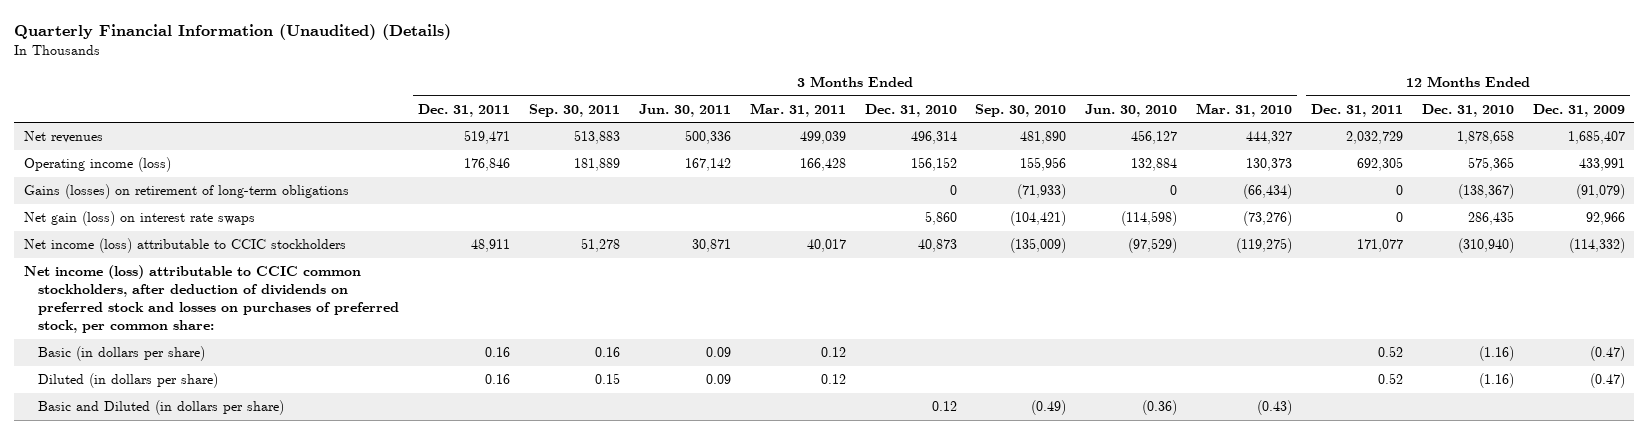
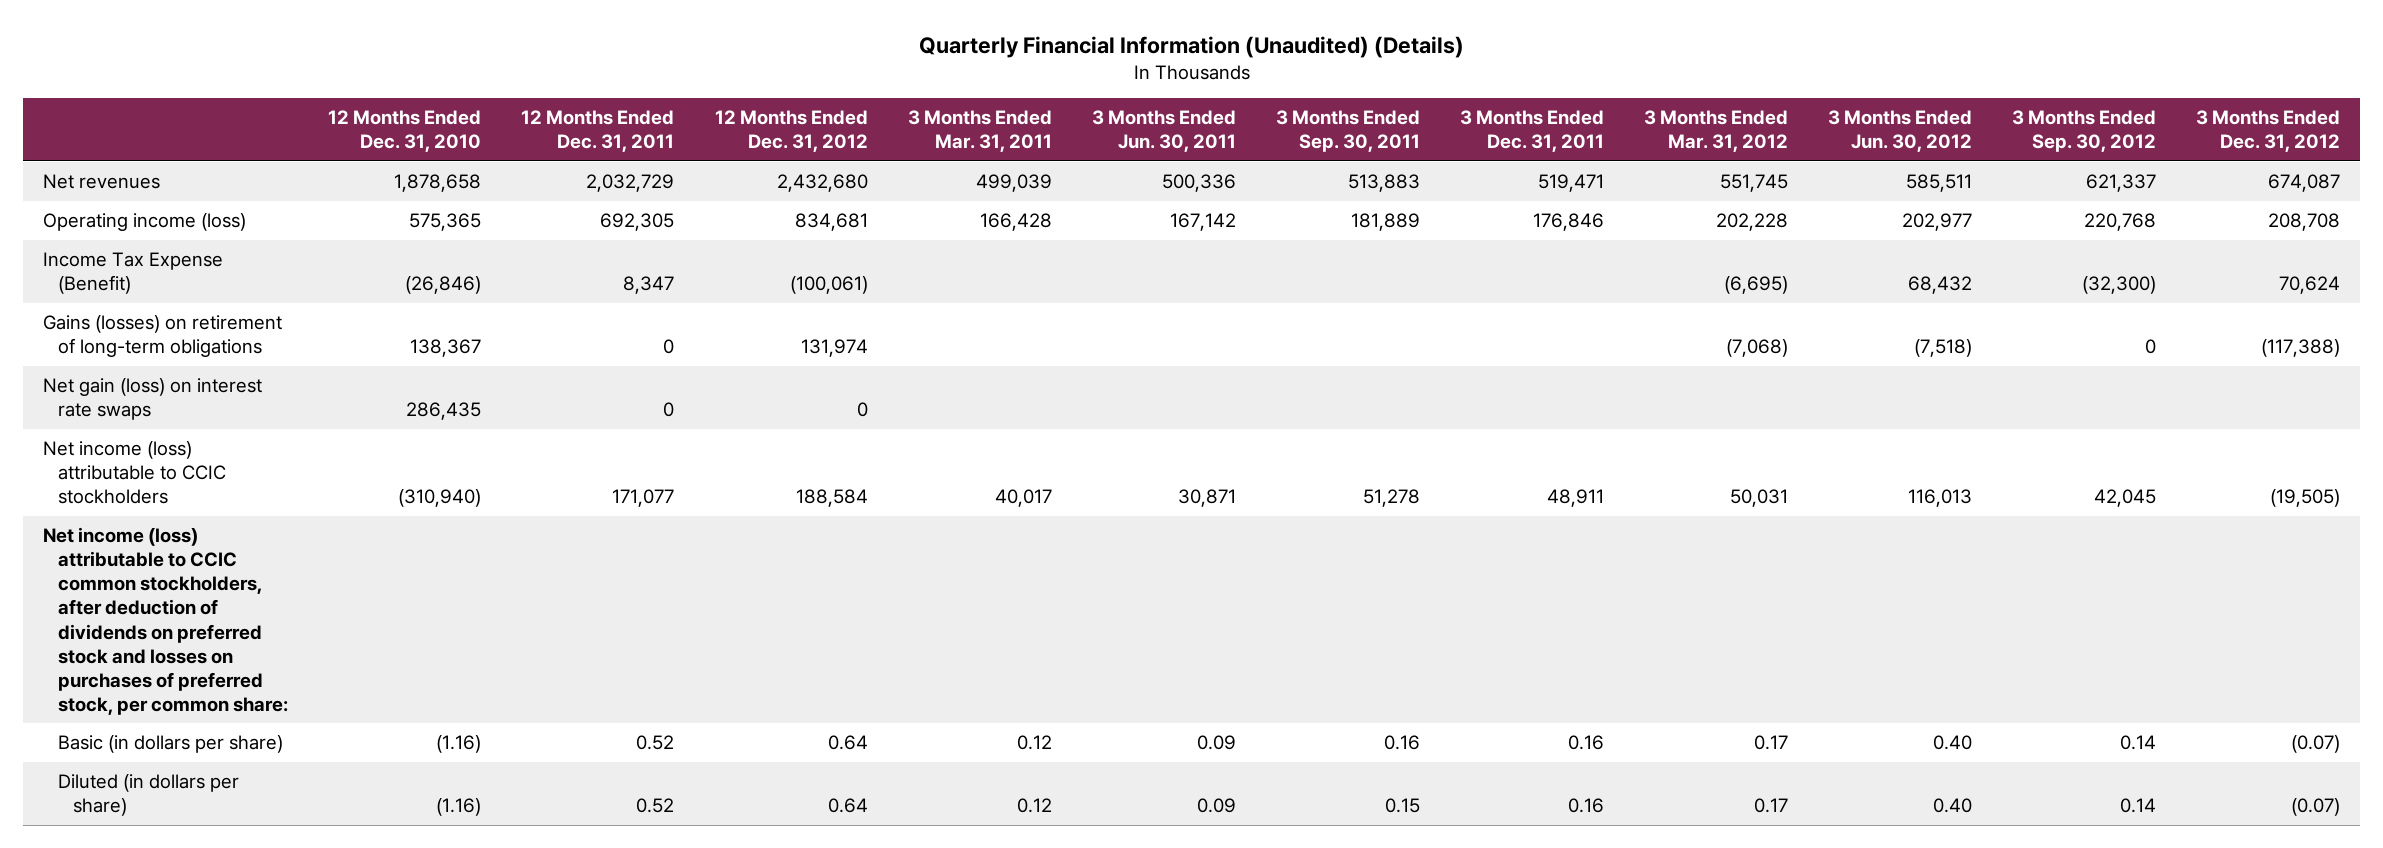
- | 3 Months Ended Dec. 31, 2011 | 3 Months Ended Sep. 30, 2011 | 3 Months Ended Jun. 30, 2011 | 3 Months Ended Mar. 31, 2011 | 3 Months Ended Dec. 31, 2010 | 3 Months Ended Sep. 30, 2010 | 3 Months Ended Jun. 30, 2010 | 3 Months Ended Mar. 31, 2010 | 12 Months Ended Dec. 31, 2011 | 12 Months Ended Dec. 31, 2010 | 12 Months Ended Dec. 31, 2009
+ | 12 Months Ended Dec. 31, 2010 | 12 Months Ended Dec. 31, 2011 | 12 Months Ended Dec. 31, 2012 | 3 Months Ended Mar. 31, 2011 | 3 Months Ended Jun. 30, 2011 | 3 Months Ended Sep. 30, 2011 | 3 Months Ended Dec. 31, 2011 | 3 Months Ended Mar. 31, 2012 | 3 Months Ended Jun. 30, 2012 | 3 Months Ended Sep. 30, 2012 | 3 Months Ended Dec. 31, 2012
- Gains (losses) on retirement of long-term obligations | | | | | 0 | (71,933) | 0 | (66,434) | 0 | (138,367) | (91,079)
+ Income Tax Expense (Benefit) | (26,846) | 8,347 | (100,061) | | | | | (6,695) | 68,432 | (32,300) | 70,624
+ Gains (losses) on retirement of long-term obligations | 138,367 | 0 | 131,974 | | | | | (7,068) | (7,518) | 0 | (117,388)
- Basic and Diluted (in dollars per share) | | | | | 0.12 | (0.49) | (0.36) | (0.43) | | |

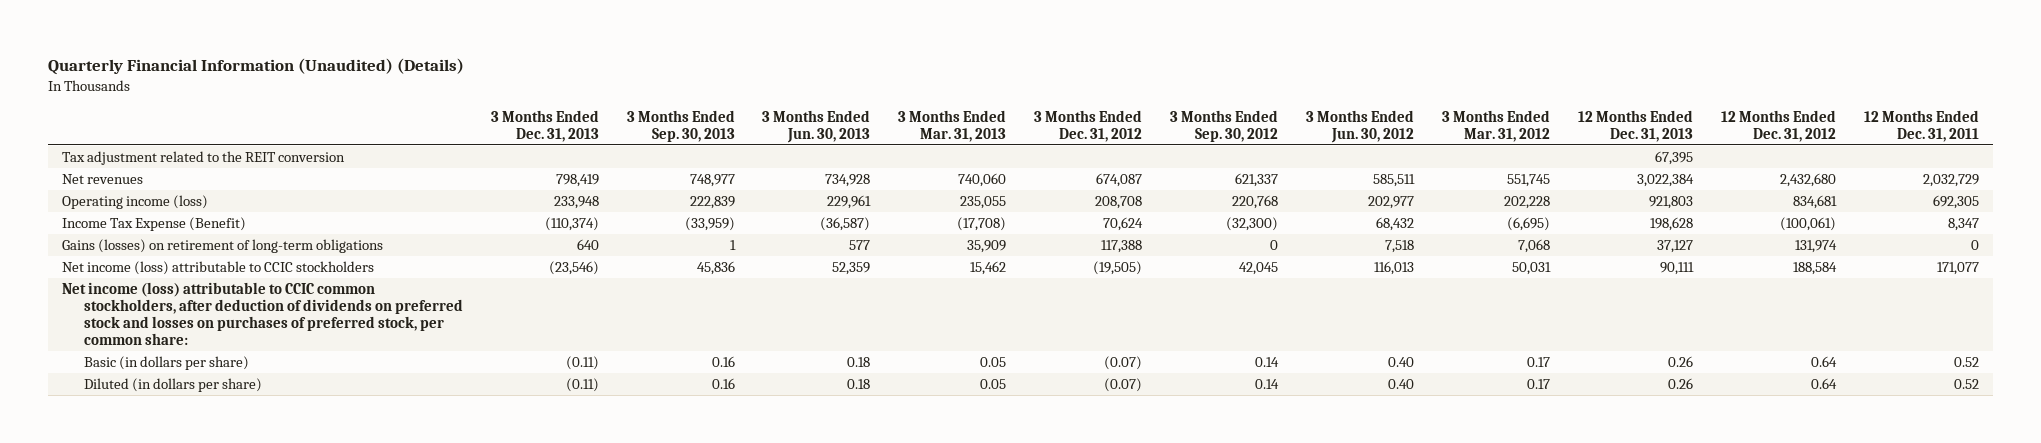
- | 12 Months Ended Dec. 31, 2010 | 12 Months Ended Dec. 31, 2011 | 12 Months Ended Dec. 31, 2012 | 3 Months Ended Mar. 31, 2011 | 3 Months Ended Jun. 30, 2011 | 3 Months Ended Sep. 30, 2011 | 3 Months Ended Dec. 31, 2011 | 3 Months Ended Mar. 31, 2012 | 3 Months Ended Jun. 30, 2012 | 3 Months Ended Sep. 30, 2012 | 3 Months Ended Dec. 31, 2012
+ | 3 Months Ended Dec. 31, 2013 | 3 Months Ended Sep. 30, 2013 | 3 Months Ended Jun. 30, 2013 | 3 Months Ended Mar. 31, 2013 | 3 Months Ended Dec. 31, 2012 | 3 Months Ended Sep. 30, 2012 | 3 Months Ended Jun. 30, 2012 | 3 Months Ended Mar. 31, 2012 | 12 Months Ended Dec. 31, 2013 | 12 Months Ended Dec. 31, 2012 | 12 Months Ended Dec. 31, 2011
+ Tax adjustment related to the REIT conversion | | | | | | | | | 67,395 | |
- Gains (losses) on retirement of long-term obligations | 138,367 | 0 | 131,974 | | | | | (7,068) | (7,518) | 0 | (117,388)
- Net gain (loss) on interest rate swaps | 286,435 | 0 | 0 | | | | | | | |
+ Gains (losses) on retirement of long-term obligations | 640 | 1 | 577 | 35,909 | 117,388 | 0 | 7,518 | 7,068 | 37,127 | 131,974 | 0

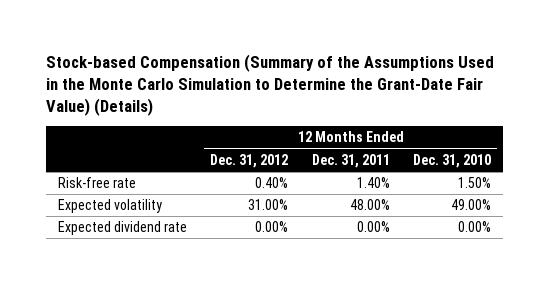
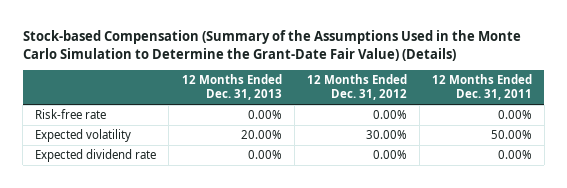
- | 12 Months Ended Dec. 31, 2012 | 12 Months Ended Dec. 31, 2011 | 12 Months Ended Dec. 31, 2010
+ | 12 Months Ended Dec. 31, 2013 | 12 Months Ended Dec. 31, 2012 | 12 Months Ended Dec. 31, 2011
- Risk-free rate | 0.40% | 1.40% | 1.50%
- Expected volatility | 31.00% | 48.00% | 49.00%
+ Risk-free rate | 0.00% | 0.00% | 0.00%
+ Expected volatility | 20.00% | 30.00% | 50.00%

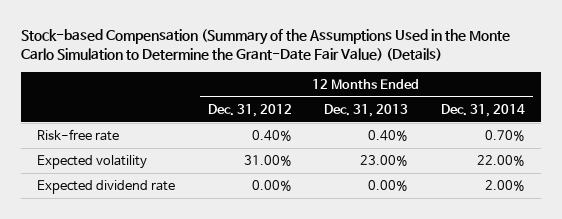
- | 12 Months Ended Dec. 31, 2013 | 12 Months Ended Dec. 31, 2012 | 12 Months Ended Dec. 31, 2011
+ | 12 Months Ended Dec. 31, 2012 | 12 Months Ended Dec. 31, 2013 | 12 Months Ended Dec. 31, 2014
- Risk-free rate | 0.00% | 0.00% | 0.00%
- Expected volatility | 20.00% | 30.00% | 50.00%
+ Risk-free rate | 0.40% | 0.40% | 0.70%
+ Expected volatility | 31.00% | 23.00% | 22.00%

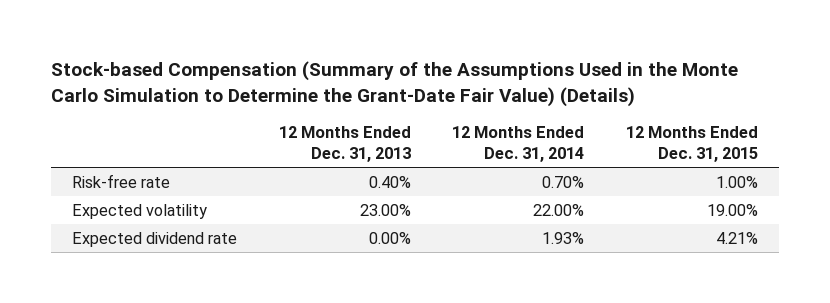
- | 12 Months Ended Dec. 31, 2012 | 12 Months Ended Dec. 31, 2013 | 12 Months Ended Dec. 31, 2014
+ | 12 Months Ended Dec. 31, 2013 | 12 Months Ended Dec. 31, 2014 | 12 Months Ended Dec. 31, 2015
- Expected dividend rate | 0.00% | 0.00% | 2.00%
+ Expected dividend rate | 0.00% | 1.93% | 4.21%

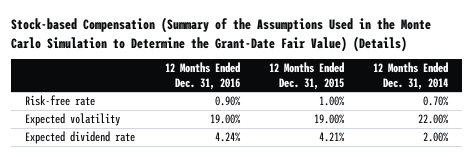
- | 12 Months Ended Dec. 31, 2013 | 12 Months Ended Dec. 31, 2014 | 12 Months Ended Dec. 31, 2015
+ | 12 Months Ended Dec. 31, 2016 | 12 Months Ended Dec. 31, 2015 | 12 Months Ended Dec. 31, 2014
- Expected dividend rate | 0.00% | 1.93% | 4.21%
+ Expected dividend rate | 4.24% | 4.21% | 2.00%

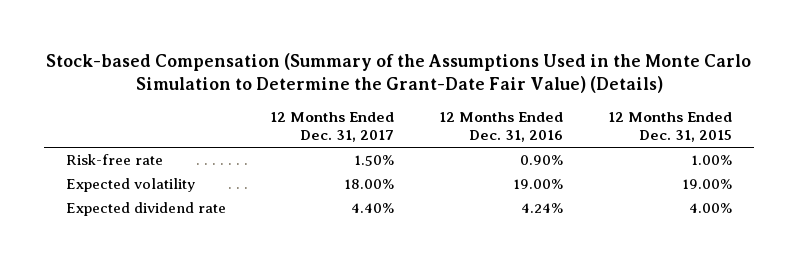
- | 12 Months Ended Dec. 31, 2016 | 12 Months Ended Dec. 31, 2015 | 12 Months Ended Dec. 31, 2014
+ | 12 Months Ended Dec. 31, 2017 | 12 Months Ended Dec. 31, 2016 | 12 Months Ended Dec. 31, 2015
- Expected dividend rate | 4.24% | 4.21% | 2.00%
+ Expected dividend rate | 4.40% | 4.24% | 4.00%

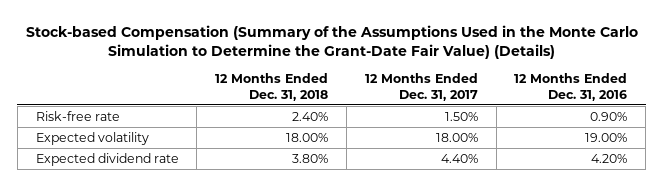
- | 12 Months Ended Dec. 31, 2017 | 12 Months Ended Dec. 31, 2016 | 12 Months Ended Dec. 31, 2015
+ | 12 Months Ended Dec. 31, 2018 | 12 Months Ended Dec. 31, 2017 | 12 Months Ended Dec. 31, 2016
- Expected dividend rate | 4.40% | 4.24% | 4.00%
+ Expected dividend rate | 3.80% | 4.40% | 4.20%

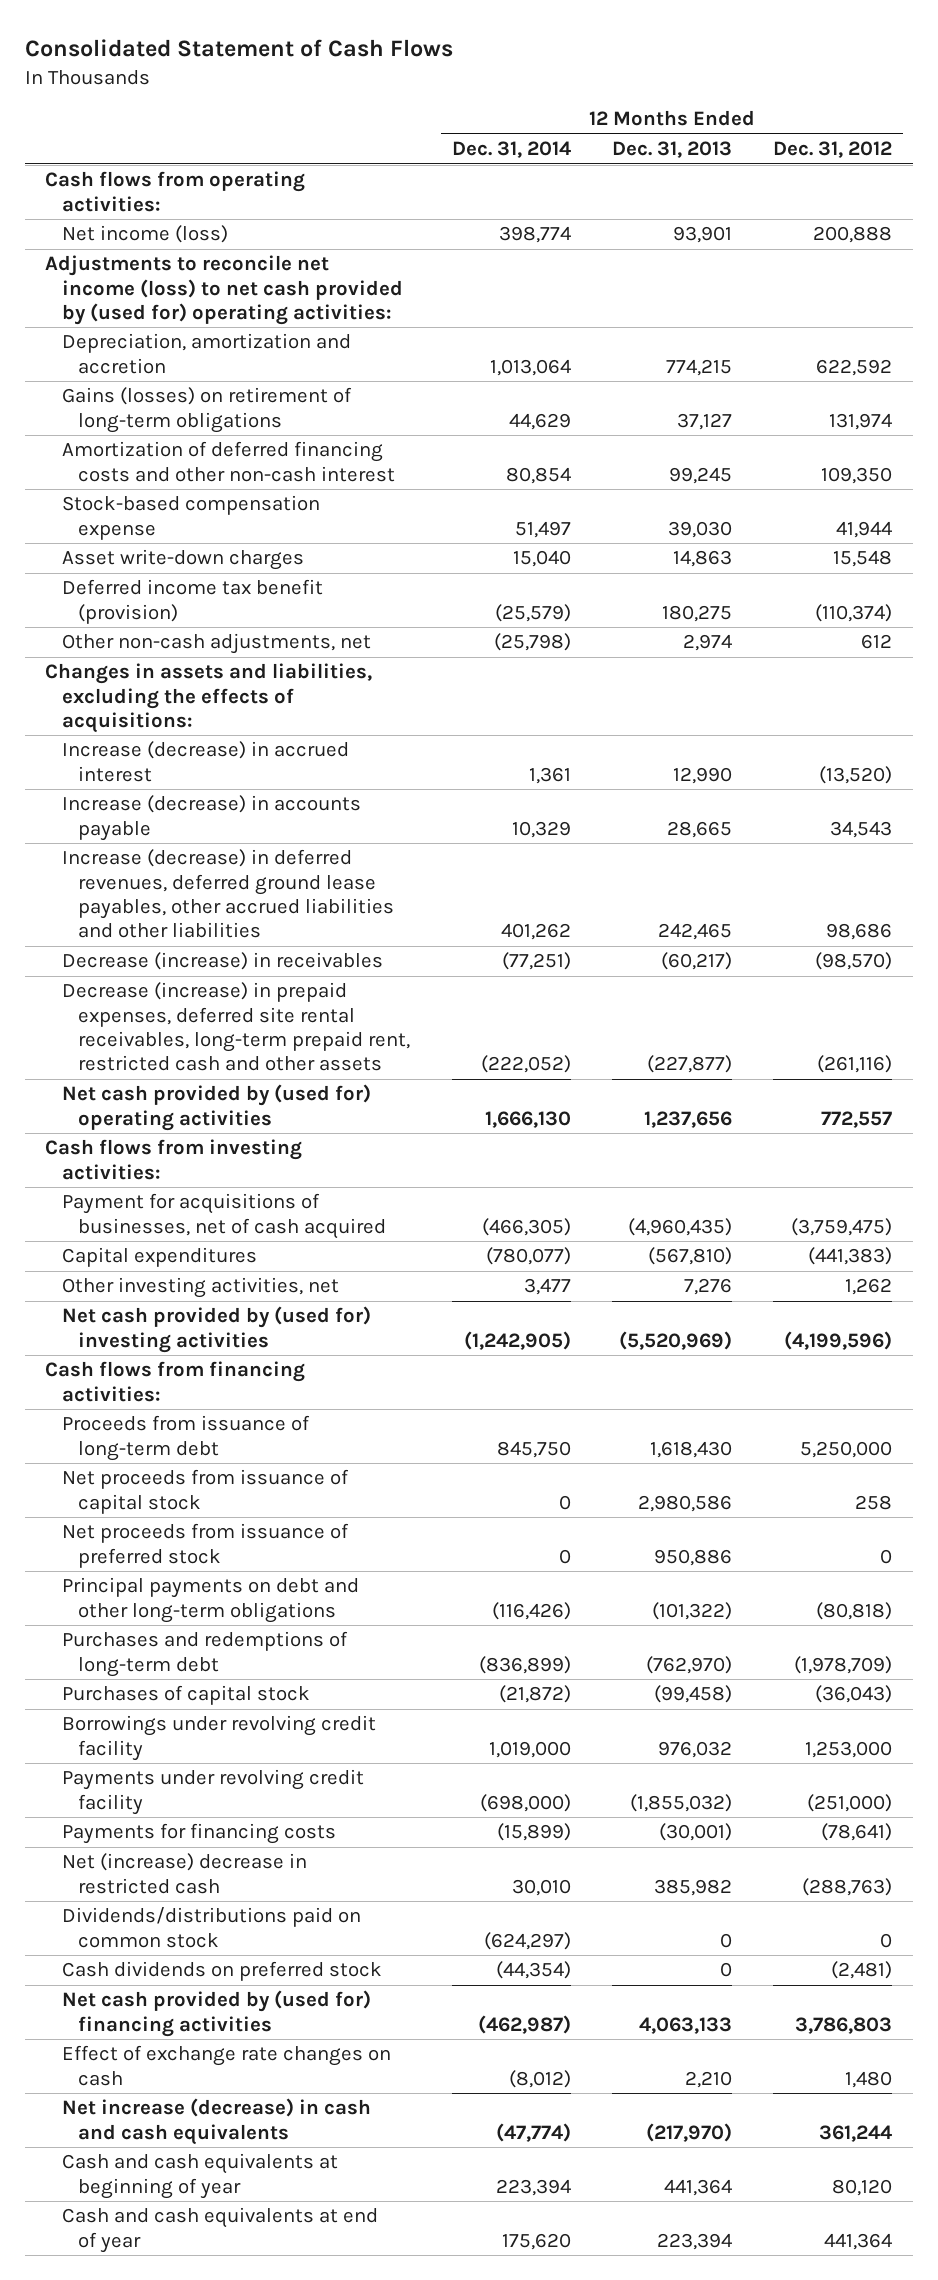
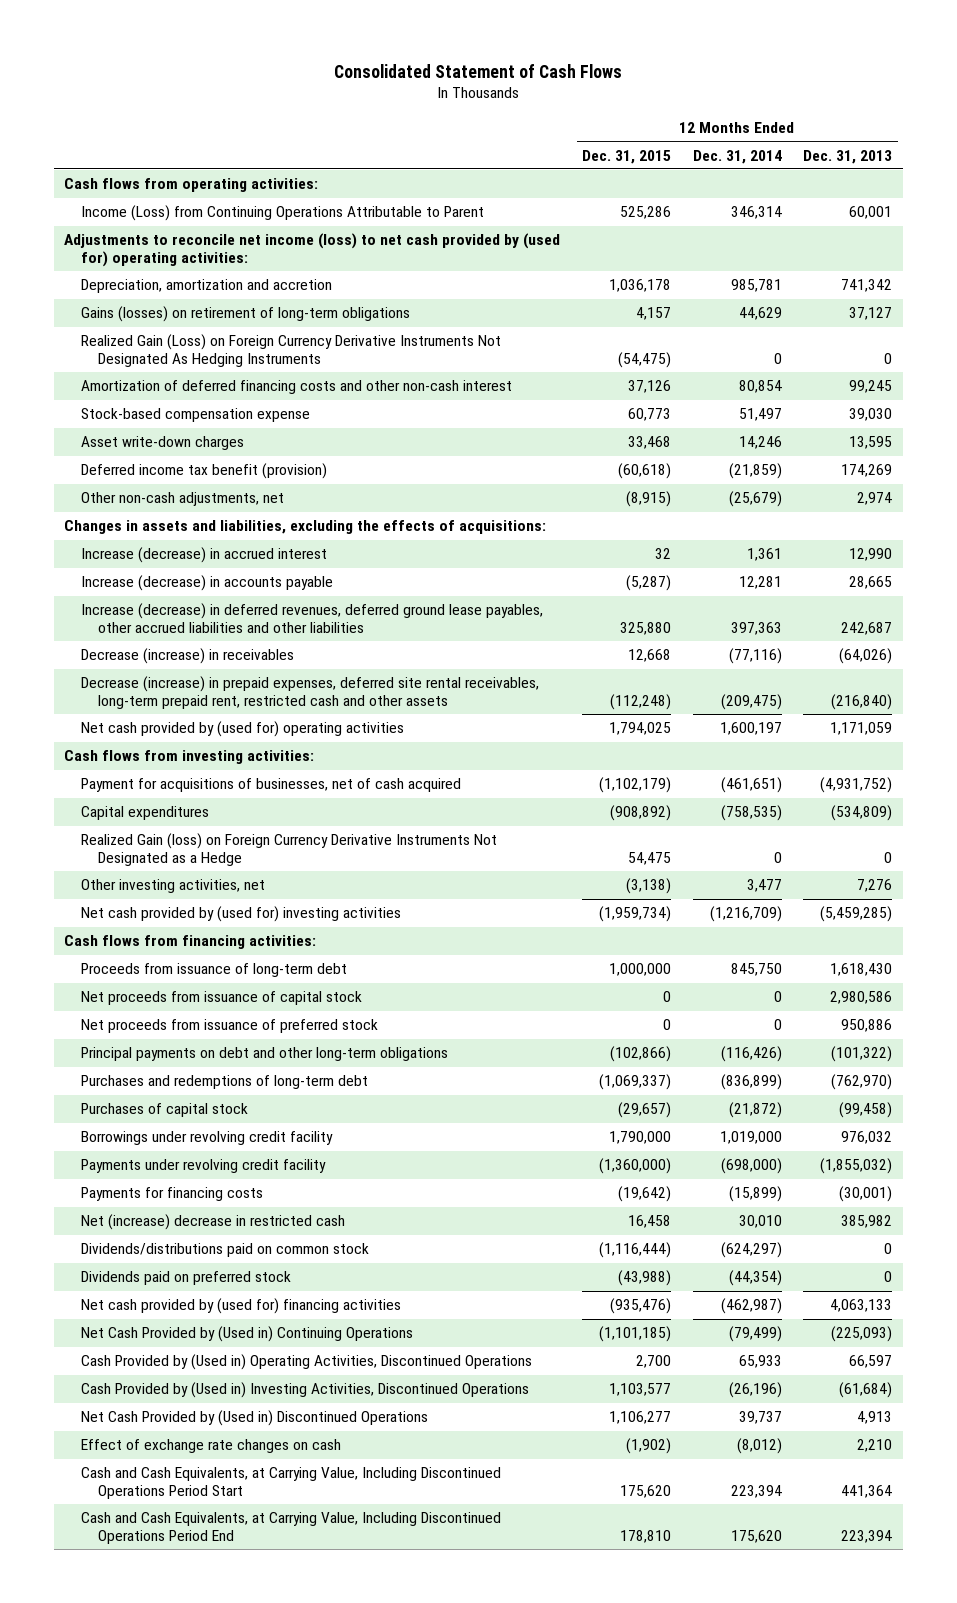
- | 12 Months Ended Dec. 31, 2014 | 12 Months Ended Dec. 31, 2013 | 12 Months Ended Dec. 31, 2012
+ | 12 Months Ended Dec. 31, 2015 | 12 Months Ended Dec. 31, 2014 | 12 Months Ended Dec. 31, 2013
- Net income (loss) | 398,774 | 93,901 | 200,888
+ Income (Loss) from Continuing Operations Attributable to Parent | 525,286 | 346,314 | 60,001
- Depreciation, amortization and accretion | 1,013,064 | 774,215 | 622,592
+ Depreciation, amortization and accretion | 1,036,178 | 985,781 | 741,342
+ Realized Gain (Loss) on Foreign Currency Derivative Instruments Not Designated As Hedging Instruments | (54,475) | 0 | 0
- Asset write-down charges | 15,040 | 14,863 | 15,548
- Deferred income tax benefit (provision) | (25,579) | 180,275 | (110,374)
- Other non-cash adjustments, net | (25,798) | 2,974 | 612
+ Asset write-down charges | 33,468 | 14,246 | 13,595
+ Deferred income tax benefit (provision) | (60,618) | (21,859) | 174,269
+ Other non-cash adjustments, net | (8,915) | (25,679) | 2,974
- Increase (decrease) in accounts payable | 10,329 | 28,665 | 34,543
- Increase (decrease) in deferred revenues, deferred ground lease payables, other accrued liabilities and other liabilities | 401,262 | 242,465 | 98,686
- Decrease (increase) in receivables | (77,251) | (60,217) | (98,570)
- Decrease (increase) in prepaid expenses, deferred site rental receivables, long-term prepaid rent, restricted cash and other assets | (222,052) | (227,877) | (261,116)
- Net cash provided by (used for) operating activities | 1,666,130 | 1,237,656 | 772,557
+ Increase (decrease) in accounts payable | (5,287) | 12,281 | 28,665
+ Increase (decrease) in deferred revenues, deferred ground lease payables, other accrued liabilities and other liabilities | 325,880 | 397,363 | 242,687
+ Decrease (increase) in receivables | 12,668 | (77,116) | (64,026)
+ Decrease (increase) in prepaid expenses, deferred site rental receivables, long-term prepaid rent, restricted cash and other assets | (112,248) | (209,475) | (216,840)
+ Net cash provided by (used for) operating activities | 1,794,025 | 1,600,197 | 1,171,059
- Payment for acquisitions of businesses, net of cash acquired | (466,305) | (4,960,435) | (3,759,475)
- Capital expenditures | (780,077) | (567,810) | (441,383)
+ Payment for acquisitions of businesses, net of cash acquired | (1,102,179) | (461,651) | (4,931,752)
+ Capital expenditures | (908,892) | (758,535) | (534,809)
+ Realized Gain (loss) on Foreign Currency Derivative Instruments Not Designated as a Hedge | 54,475 | 0 | 0
- Net cash provided by (used for) investing activities | (1,242,905) | (5,520,969) | (4,199,596)
+ Net cash provided by (used for) investing activities | (1,959,734) | (1,216,709) | (5,459,285)
- Cash dividends on preferred stock | (44,354) | 0 | (2,481)
+ Dividends paid on preferred stock | (43,988) | (44,354) | 0
+ Net Cash Provided by (Used in) Continuing Operations | (1,101,185) | (79,499) | (225,093)
+ Cash Provided by (Used in) Operating Activities, Discontinued Operations | 2,700 | 65,933 | 66,597
+ Cash Provided by (Used in) Investing Activities, Discontinued Operations | 1,103,577 | (26,196) | (61,684)
+ Net Cash Provided by (Used in) Discontinued Operations | 1,106,277 | 39,737 | 4,913
- Net increase (decrease) in cash and cash equivalents | (47,774) | (217,970) | 361,244
- Cash and cash equivalents at beginning of year | 223,394 | 441,364 | 80,120
- Cash and cash equivalents at end of year | 175,620 | 223,394 | 441,364
+ Cash and Cash Equivalents, at Carrying Value, Including Discontinued Operations Period Start | 175,620 | 223,394 | 441,364
+ Cash and Cash Equivalents, at Carrying Value, Including Discontinued Operations Period End | 178,810 | 175,620 | 223,394

